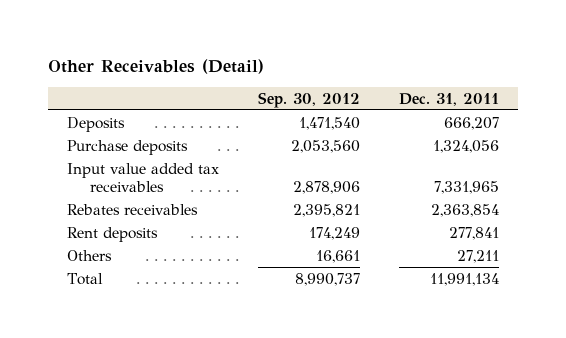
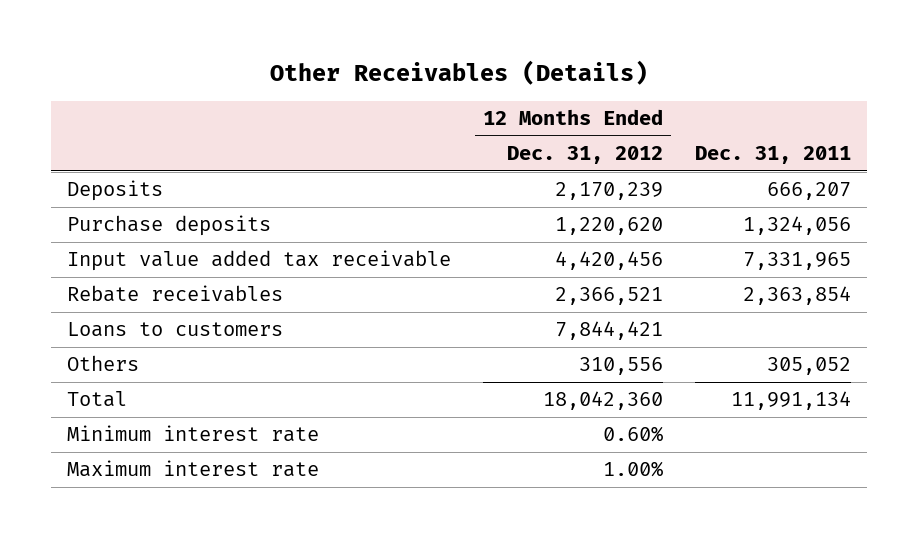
- Other Receivables (Detail)
+ Other Receivables (Details)
- | Sep. 30, 2012 | Dec. 31, 2011
+ | 12 Months Ended Dec. 31, 2012 | Dec. 31, 2011
- Input value added tax receivables | 2,878,906 | 7,331,965
- Rebates receivables | 2,395,821 | 2,363,854
- Rent deposits | 174,249 | 277,841
- Others | 16,661 | 27,211
+ Input value added tax receivable | 4,420,456 | 7,331,965
+ Rebate receivables | 2,366,521 | 2,363,854
+ Loans to customers | 7,844,421 |
+ Others | 310,556 | 305,052
+ Minimum interest rate | 0.60% |
+ Maximum interest rate | 1.00% |

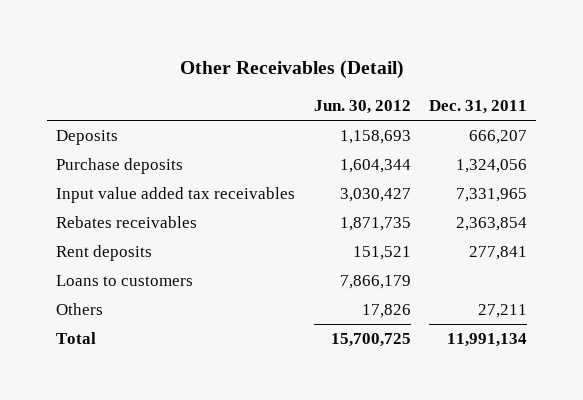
- Other Receivables (Details)
+ Other Receivables (Detail)
- | 12 Months Ended Dec. 31, 2012 | Dec. 31, 2011
+ | Jun. 30, 2012 | Dec. 31, 2011
- Input value added tax receivable | 4,420,456 | 7,331,965
- Rebate receivables | 2,366,521 | 2,363,854
+ Input value added tax receivables | 3,030,427 | 7,331,965
+ Rebates receivables | 1,871,735 | 2,363,854
+ Rent deposits | 151,521 | 277,841
- Others | 310,556 | 305,052
+ Others | 17,826 | 27,211
- Minimum interest rate | 0.60% |
- Maximum interest rate | 1.00% |

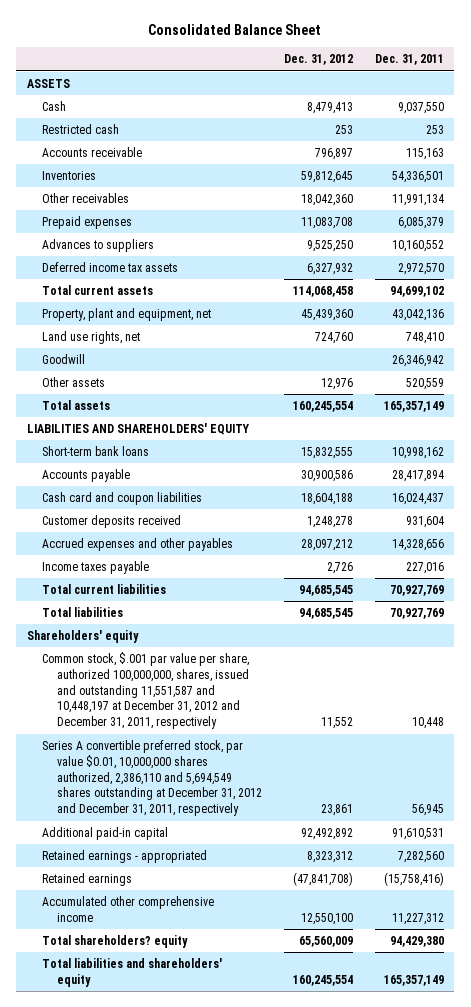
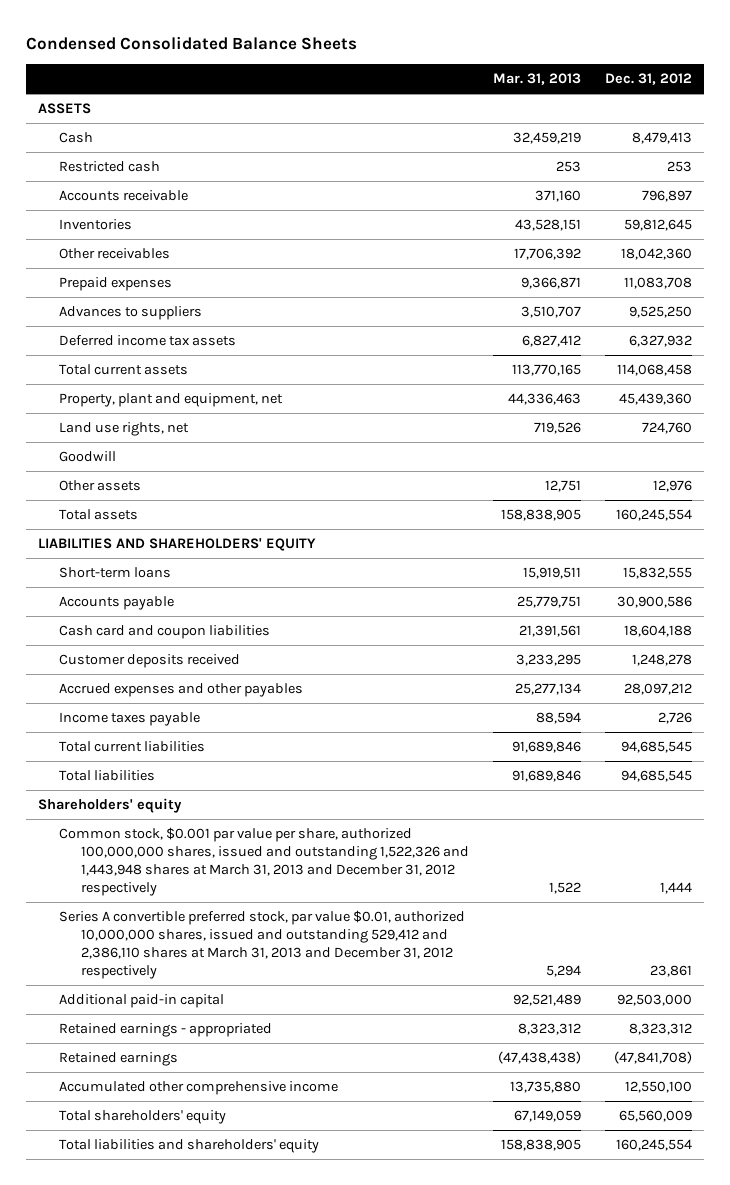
- Consolidated Balance Sheet
+ Condensed Consolidated Balance Sheets
- | Dec. 31, 2012 | Dec. 31, 2011
+ | Mar. 31, 2013 | Dec. 31, 2012
- Short-term bank loans | 15,832,555 | 10,998,162
+ Short-term loans | 15,919,511 | 15,832,555
- Common stock, $.001 par value per share, authorized 100,000,000, shares, issued and outstanding 11,551,587 and 10,448,197 at December 31, 2012 and December 31, 2011, respectively | 11,552 | 10,448
- Series A convertible preferred stock, par value $0.01, 10,000,000 shares authorized, 2,386,110 and 5,694,549 shares outstanding at December 31, 2012 and December 31, 2011, respectively | 23,861 | 56,945
- Additional paid-in capital | 92,492,892 | 91,610,531
+ Common stock, $0.001 par value per share, authorized 100,000,000 shares, issued and outstanding 1,522,326 and 1,443,948 shares at March 31, 2013 and December 31, 2012 respectively | 1,522 | 1,444
+ Series A convertible preferred stock, par value $0.01, authorized 10,000,000 shares, issued and outstanding 529,412 and 2,386,110 shares at March 31, 2013 and December 31, 2012 respectively | 5,294 | 23,861
+ Additional paid-in capital | 92,521,489 | 92,503,000
- Total shareholders? equity | 65,560,009 | 94,429,380
+ Total shareholders' equity | 67,149,059 | 65,560,009

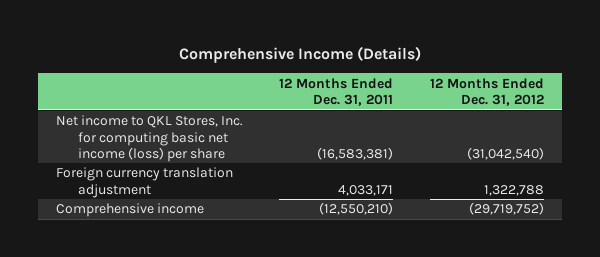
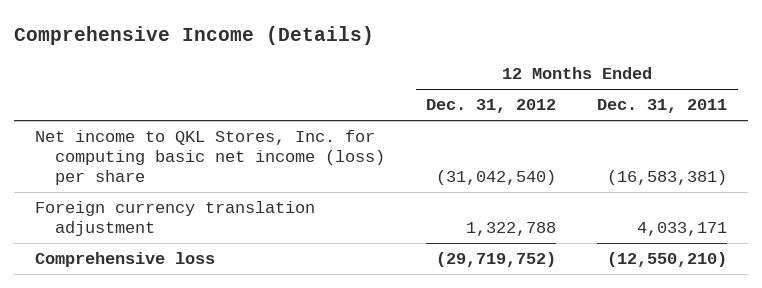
- | 12 Months Ended Dec. 31, 2011 | 12 Months Ended Dec. 31, 2012
+ | 12 Months Ended Dec. 31, 2012 | 12 Months Ended Dec. 31, 2011
- Comprehensive income | (12,550,210) | (29,719,752)
+ Comprehensive loss | (29,719,752) | (12,550,210)

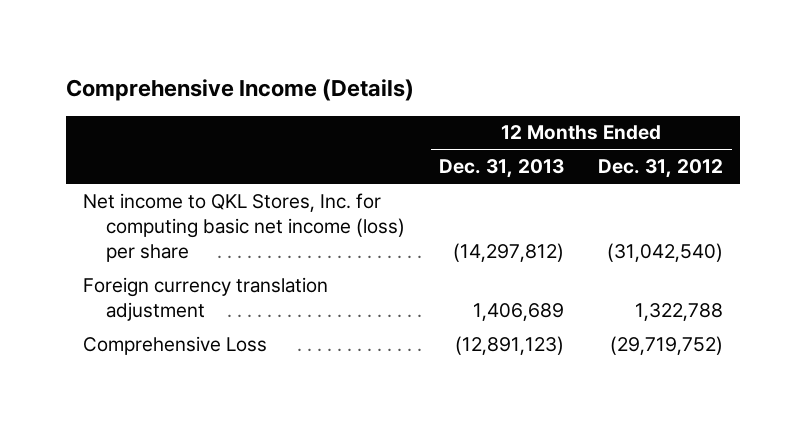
- | 12 Months Ended Dec. 31, 2012 | 12 Months Ended Dec. 31, 2011
+ | 12 Months Ended Dec. 31, 2013 | 12 Months Ended Dec. 31, 2012
- Comprehensive loss | (29,719,752) | (12,550,210)
+ Comprehensive Loss | (12,891,123) | (29,719,752)

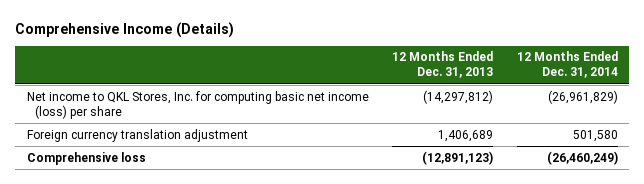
- | 12 Months Ended Dec. 31, 2013 | 12 Months Ended Dec. 31, 2012
+ | 12 Months Ended Dec. 31, 2013 | 12 Months Ended Dec. 31, 2014
- Comprehensive Loss | (12,891,123) | (29,719,752)
+ Comprehensive loss | (12,891,123) | (26,460,249)

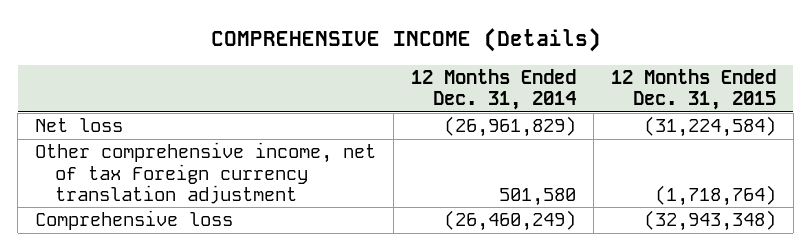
- Comprehensive Income (Details)
+ COMPREHENSIVE INCOME (Details)
- | 12 Months Ended Dec. 31, 2013 | 12 Months Ended Dec. 31, 2014
+ | 12 Months Ended Dec. 31, 2014 | 12 Months Ended Dec. 31, 2015
- Net income to QKL Stores, Inc. for computing basic net income (loss) per share | (14,297,812) | (26,961,829)
- Foreign currency translation adjustment | 1,406,689 | 501,580
+ Net loss | (26,961,829) | (31,224,584)
+ Other comprehensive income, net of tax Foreign currency translation adjustment | 501,580 | (1,718,764)

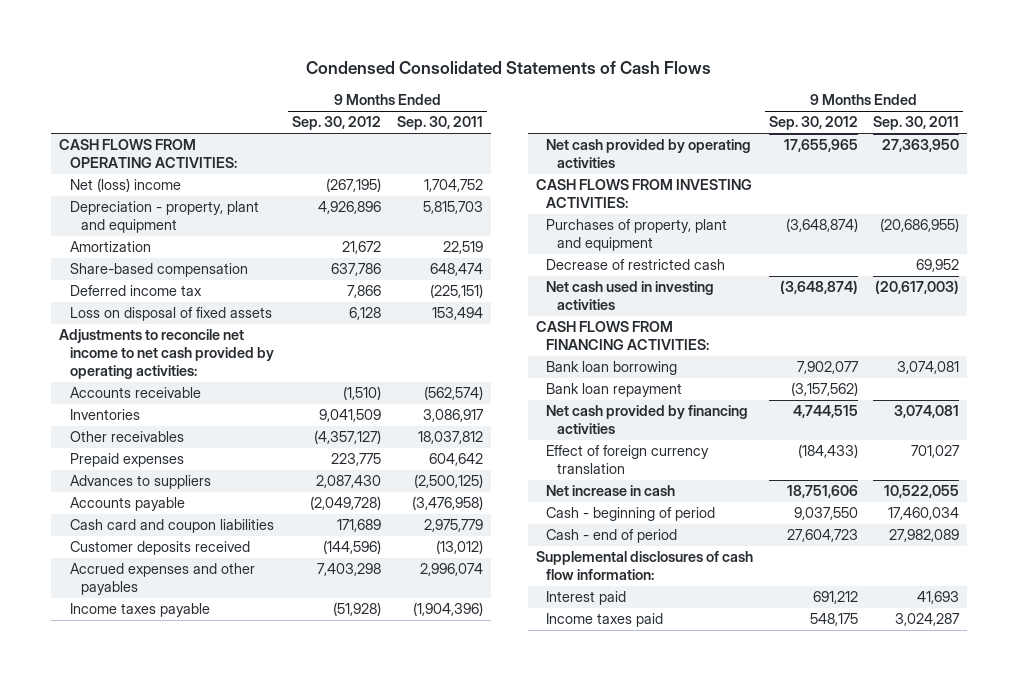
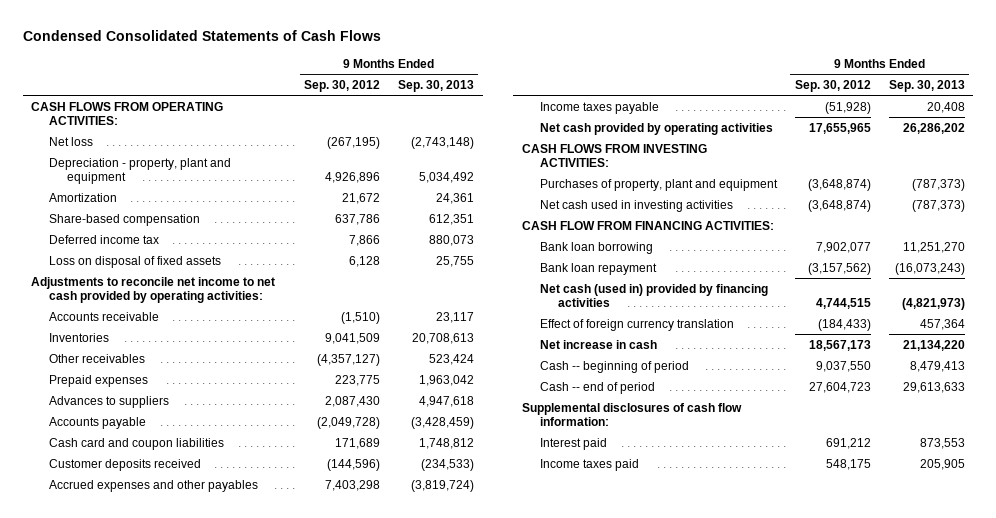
- | 9 Months Ended Sep. 30, 2012 | 9 Months Ended Sep. 30, 2011
+ | 9 Months Ended Sep. 30, 2012 | 9 Months Ended Sep. 30, 2013
- Net (loss) income | (267,195) | 1,704,752
+ Net loss | (267,195) | (2,743,148)
- Decrease of restricted cash | | 69,952
- CASH FLOWS FROM FINANCING ACTIVITIES:
+ CASH FLOW FROM FINANCING ACTIVITIES:
- Net cash provided by financing activities | 4,744,515 | 3,074,081
+ Net cash (used in) provided by financing activities | 4,744,515 | (4,821,973)
- Net increase in cash | 18,751,606 | 10,522,055
- Cash - beginning of period | 9,037,550 | 17,460,034
- Cash - end of period | 27,604,723 | 27,982,089
+ Net increase in cash | 18,567,173 | 21,134,220
+ Cash -- beginning of period | 9,037,550 | 8,479,413
+ Cash -- end of period | 27,604,723 | 29,613,633

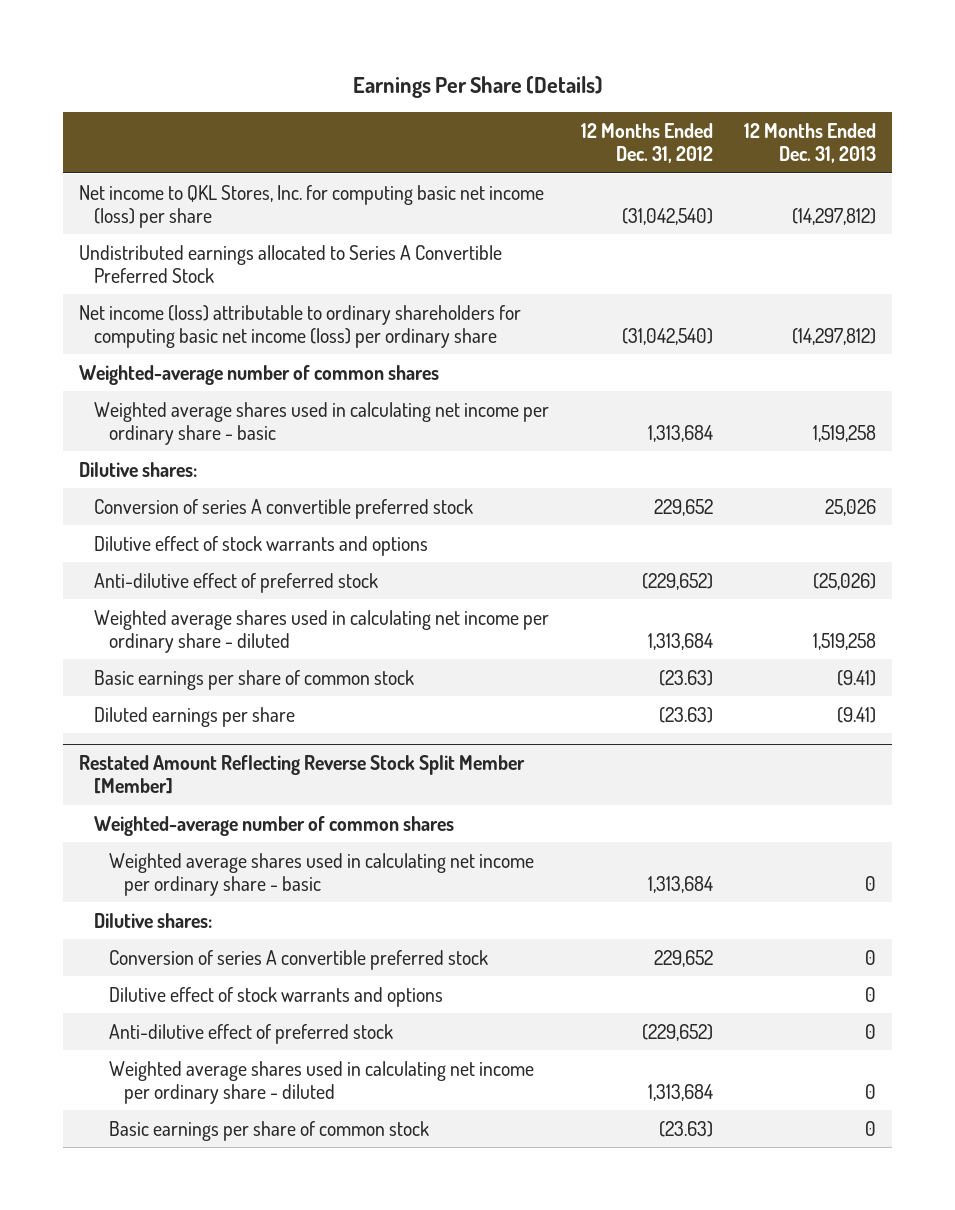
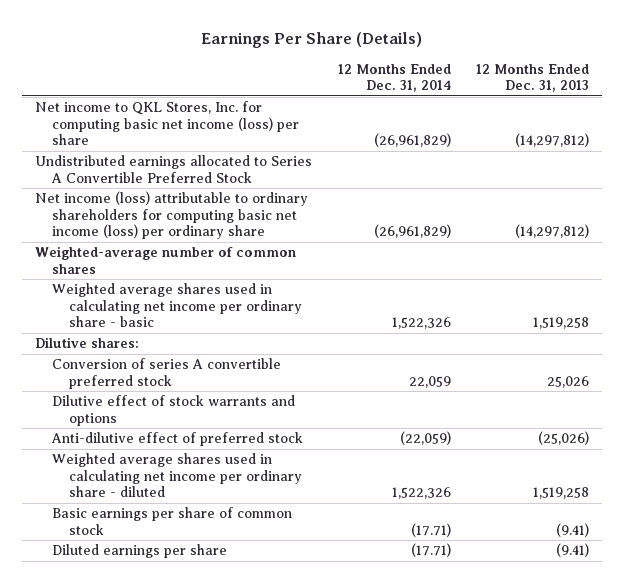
- | 12 Months Ended Dec. 31, 2012 | 12 Months Ended Dec. 31, 2013
+ | 12 Months Ended Dec. 31, 2014 | 12 Months Ended Dec. 31, 2013
- Restated Amount Reflecting Reverse Stock Split Member [Member]
- Weighted-average number of common shares
- Weighted average shares used in calculating net income per ordinary share - basic | 1,313,684 | 0
- Dilutive shares:
- Conversion of series A convertible preferred stock | 229,652 | 0
- Dilutive effect of stock warrants and options | | 0
- Anti-dilutive effect of preferred stock | (229,652) | 0
- Weighted average shares used in calculating net income per ordinary share - diluted | 1,313,684 | 0
- Basic earnings per share of common stock | (23.63) | 0

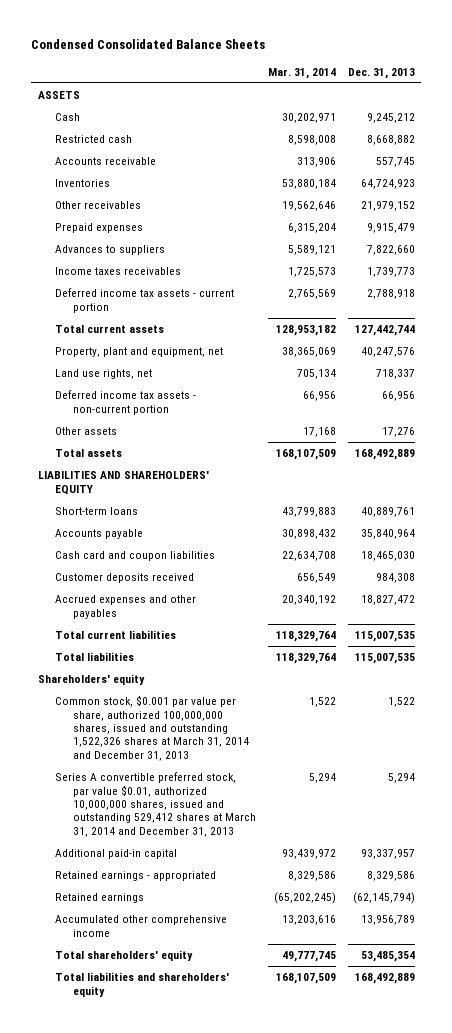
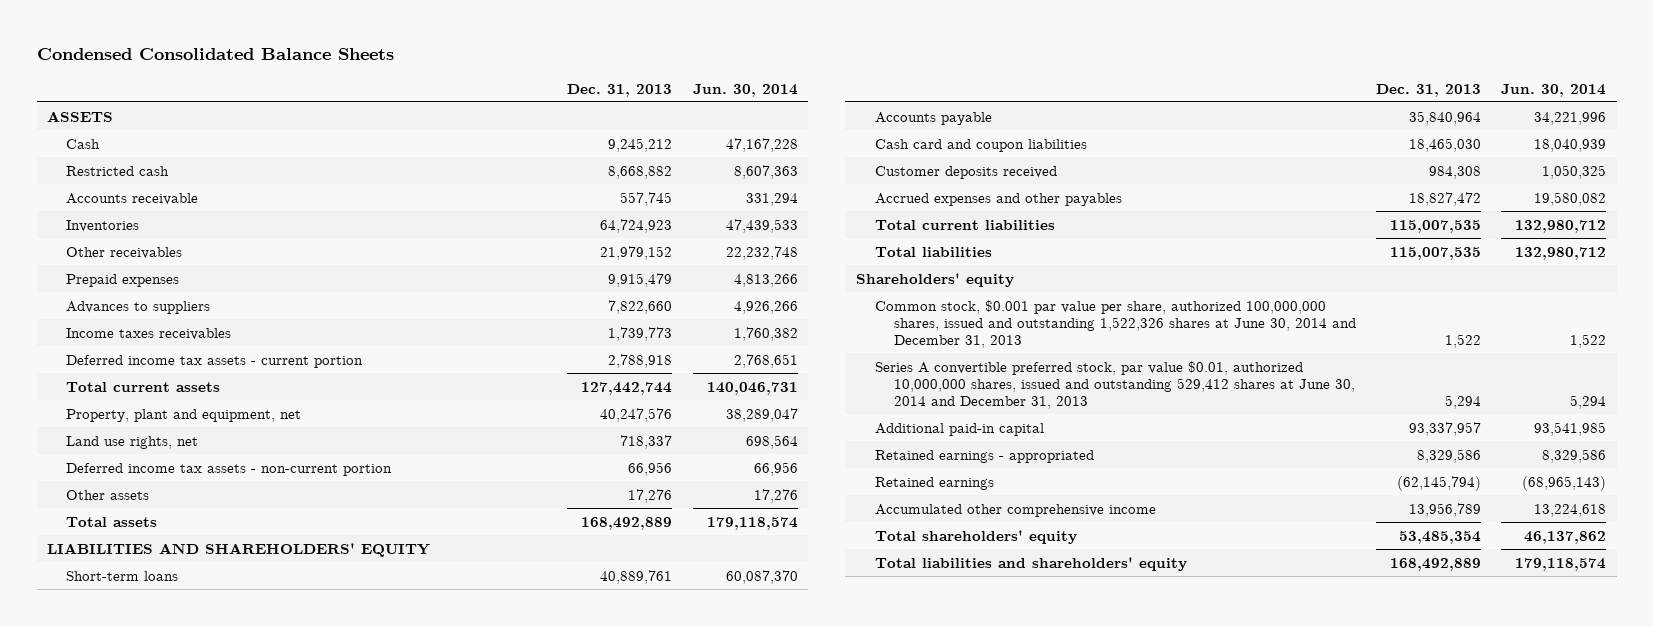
- | Mar. 31, 2014 | Dec. 31, 2013
+ | Dec. 31, 2013 | Jun. 30, 2014
- Common stock, $0.001 par value per share, authorized 100,000,000 shares, issued and outstanding 1,522,326 shares at March 31, 2014 and December 31, 2013 | 1,522 | 1,522
- Series A convertible preferred stock, par value $0.01, authorized 10,000,000 shares, issued and outstanding 529,412 shares at March 31, 2014 and December 31, 2013 | 5,294 | 5,294
+ Common stock, $0.001 par value per share, authorized 100,000,000 shares, issued and outstanding 1,522,326 shares at June 30, 2014 and December 31, 2013 | 1,522 | 1,522
+ Series A convertible preferred stock, par value $0.01, authorized 10,000,000 shares, issued and outstanding 529,412 shares at June 30, 2014 and December 31, 2013 | 5,294 | 5,294

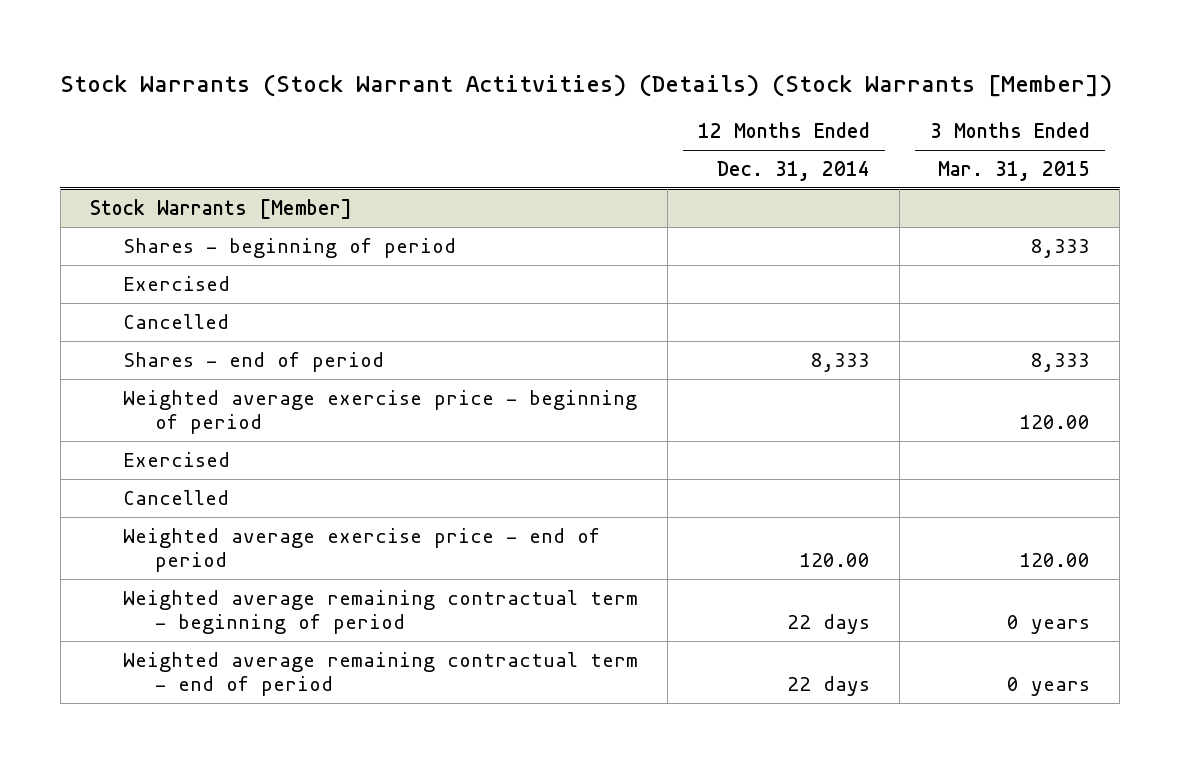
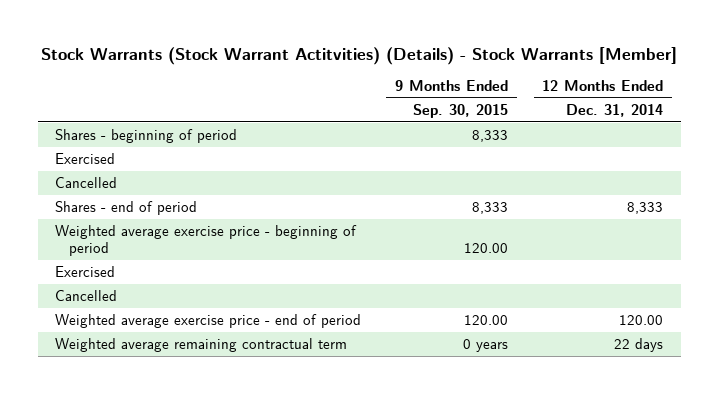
- Stock Warrants (Stock Warrant Actitvities) (Details) (Stock Warrants [Member])
+ Stock Warrants (Stock Warrant Actitvities) (Details) - Stock Warrants [Member]
- | 12 Months Ended Dec. 31, 2014 | 3 Months Ended Mar. 31, 2015
+ | 9 Months Ended Sep. 30, 2015 | 12 Months Ended Dec. 31, 2014
- Stock Warrants [Member]
- Weighted average remaining contractual term - beginning of period | 22 days | 0 years
- Weighted average remaining contractual term - end of period | 22 days | 0 years
+ Weighted average remaining contractual term | 0 years | 22 days

